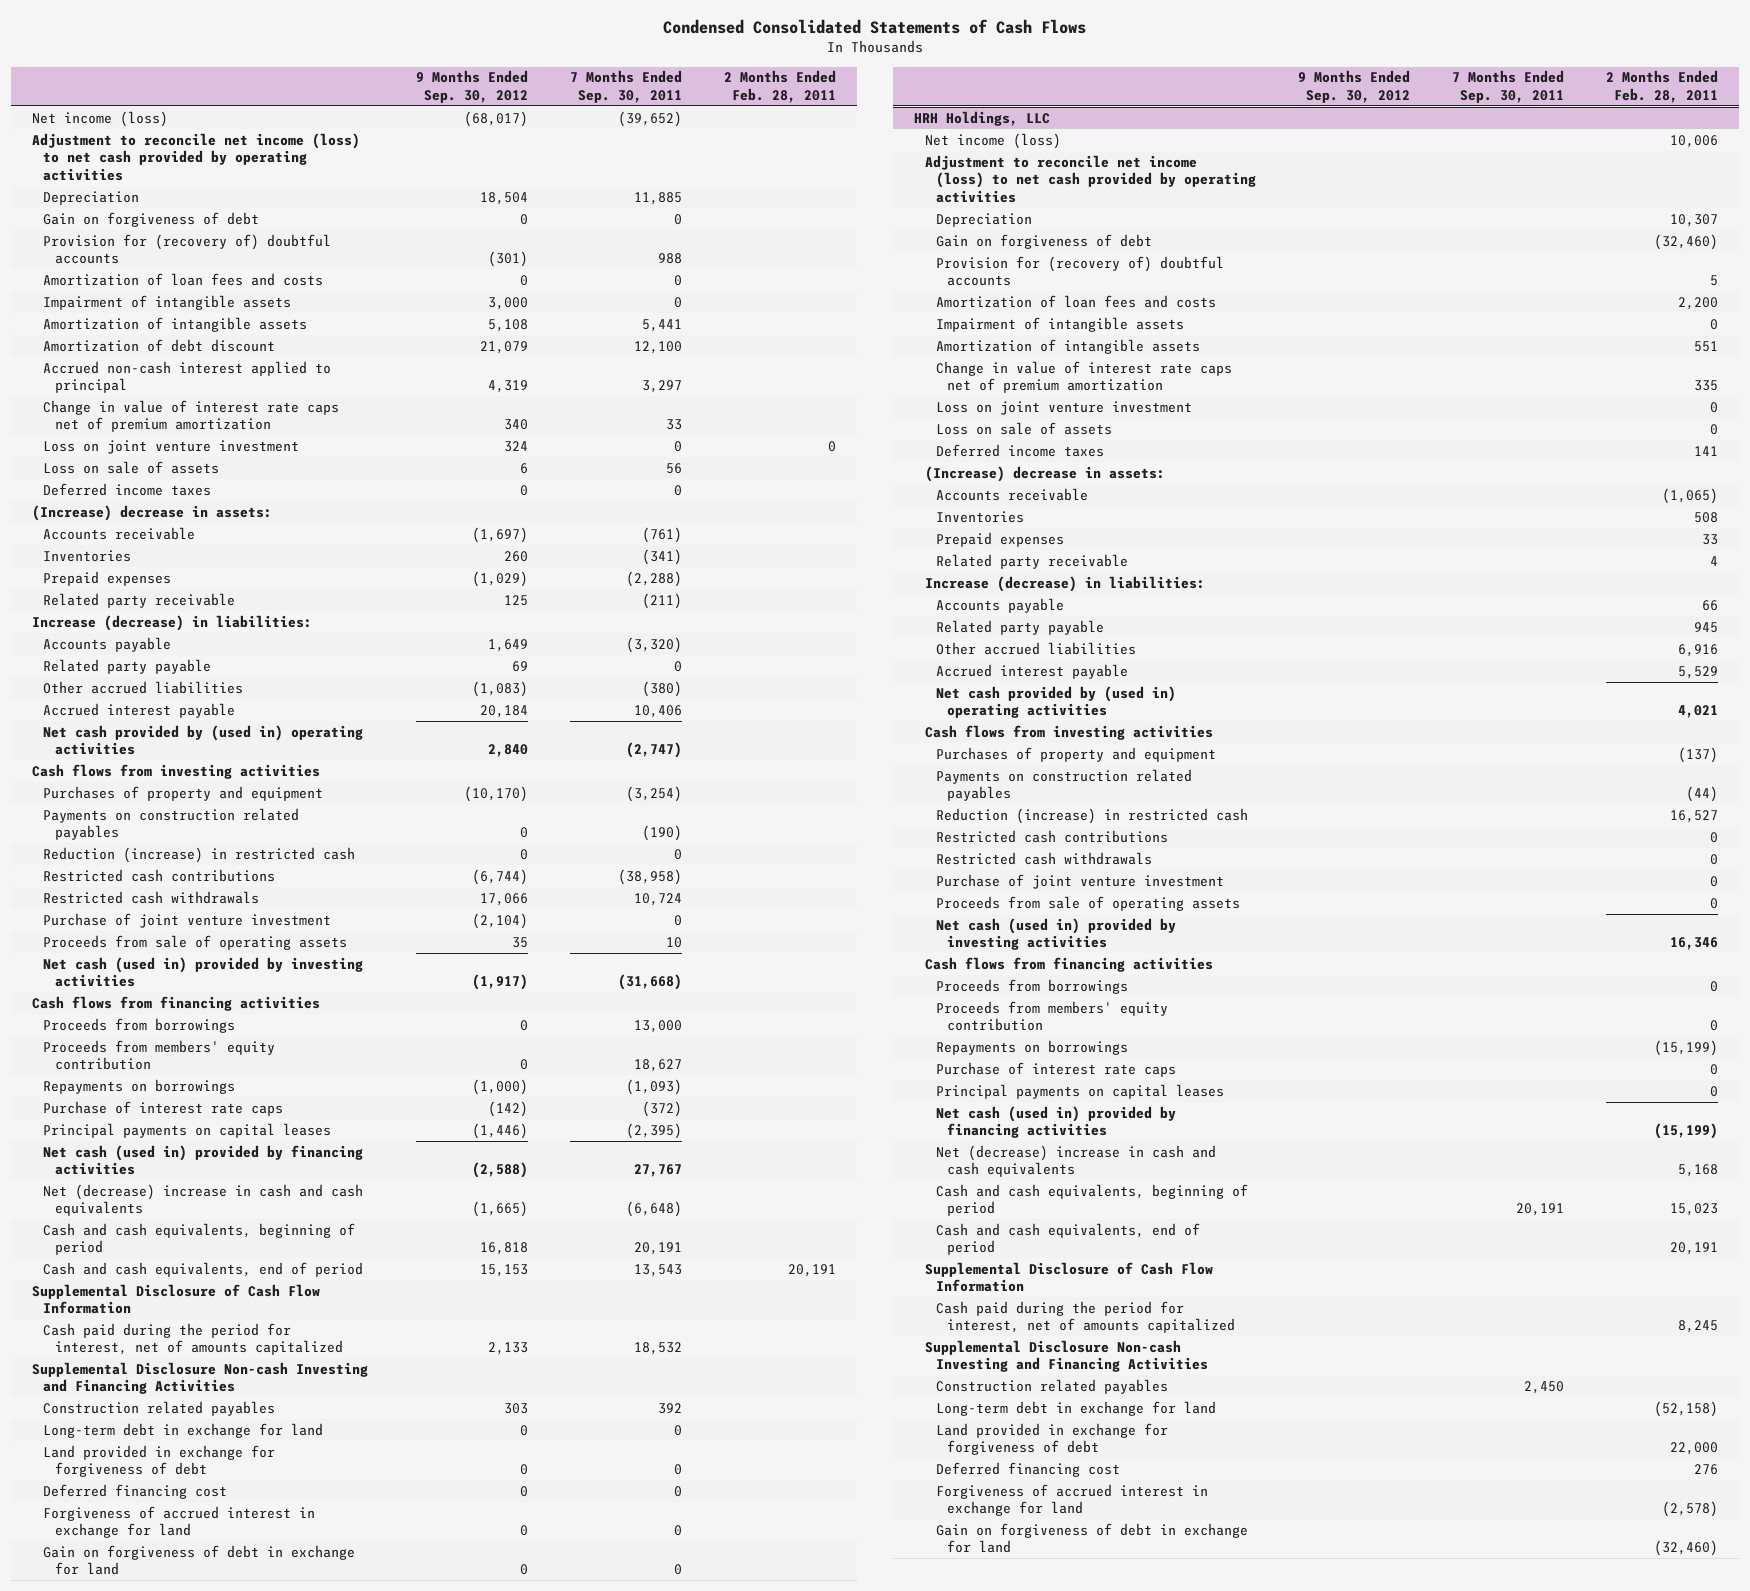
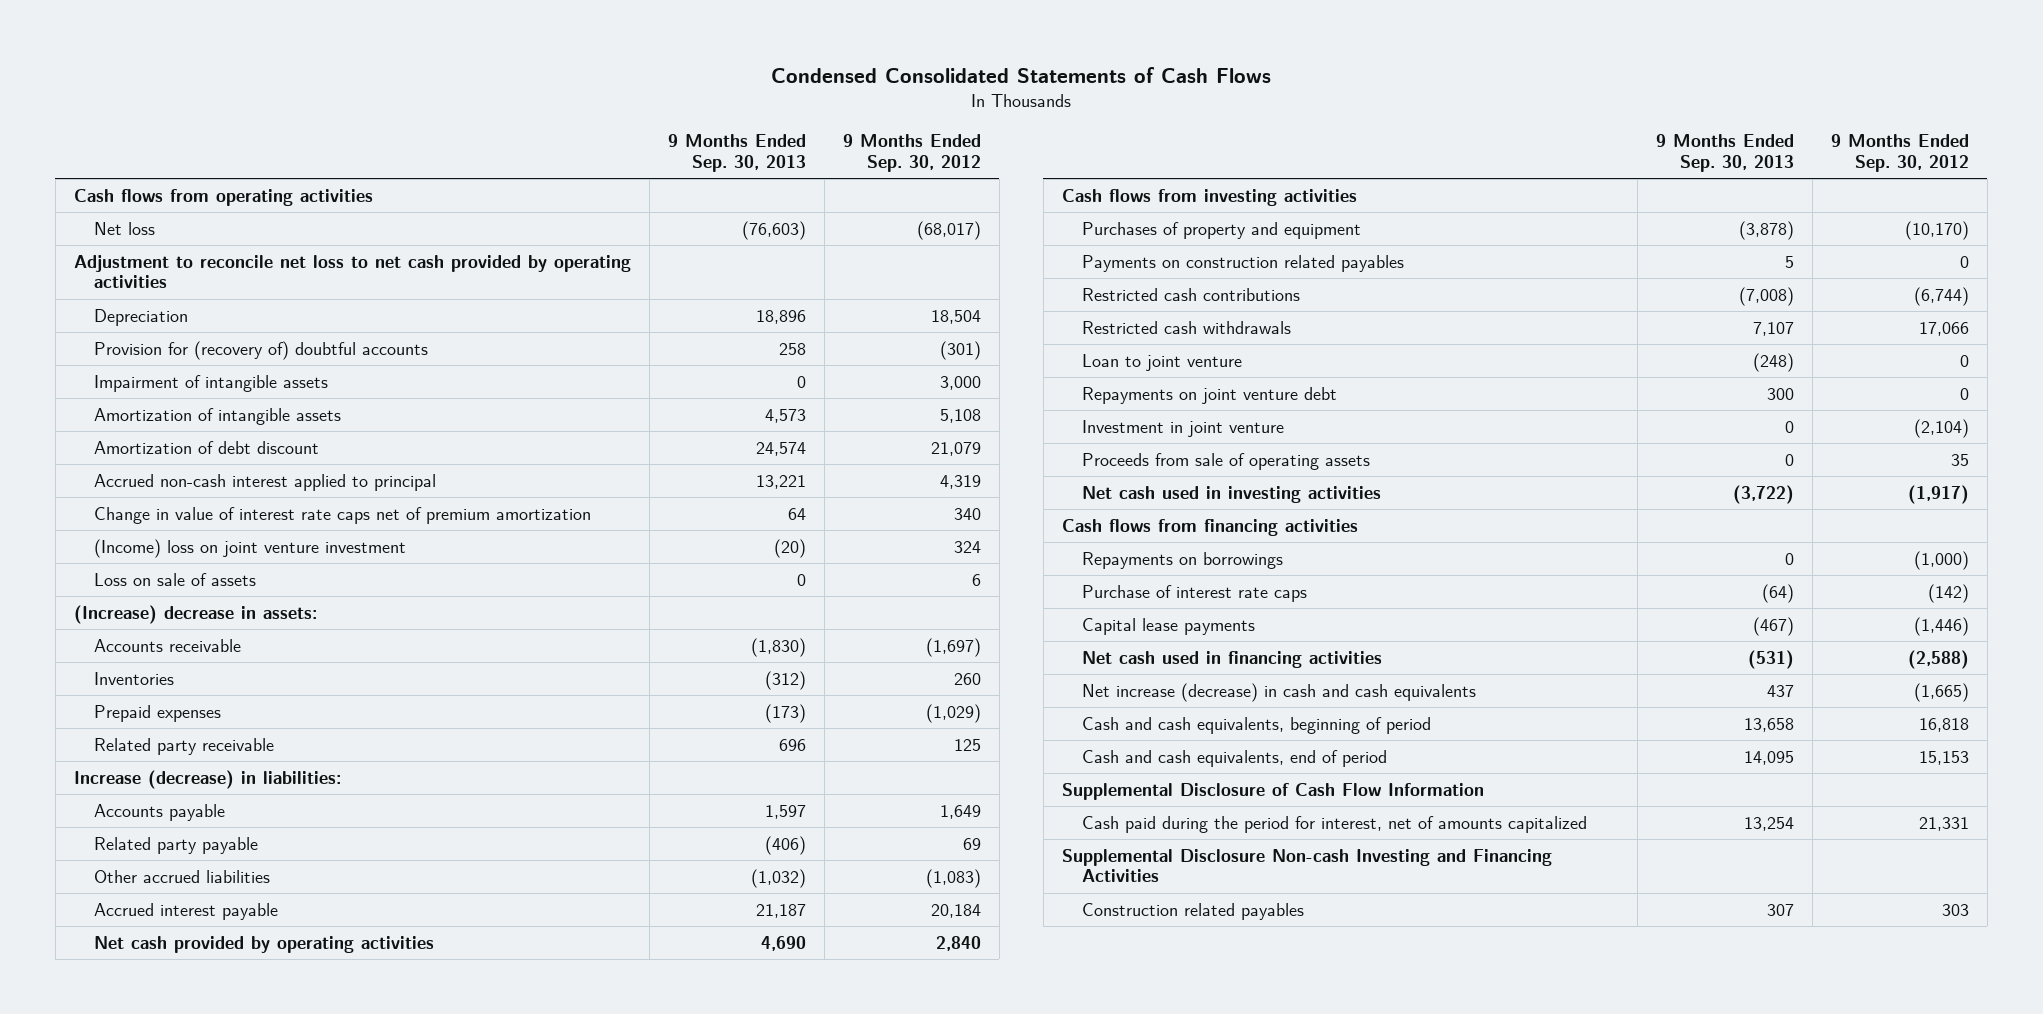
- | 9 Months Ended Sep. 30, 2012 | 7 Months Ended Sep. 30, 2011 | 2 Months Ended Feb. 28, 2011
+ | 9 Months Ended Sep. 30, 2013 | 9 Months Ended Sep. 30, 2012
- Net income (loss) | (68,017) | (39,652) |
- Adjustment to reconcile net income (loss) to net cash provided by operating activities
+ Cash flows from operating activities
+ Net loss | (76,603) | (68,017)
+ Adjustment to reconcile net loss to net cash provided by operating activities
- Gain on forgiveness of debt | 0 | 0 |
- Amortization of loan fees and costs | 0 | 0 |
- Loss on joint venture investment | 324 | 0 | 0
+ (Income) loss on joint venture investment | (20) | 324
- Deferred income taxes | 0 | 0 |
- Net cash provided by (used in) operating activities | 2,840 | (2,747) |
+ Net cash provided by operating activities | 4,690 | 2,840
- Reduction (increase) in restricted cash | 0 | 0 |
- Purchase of joint venture investment | (2,104) | 0 |
+ Loan to joint venture | (248) | 0
+ Repayments on joint venture debt | 300 | 0
+ Investment in joint venture | 0 | (2,104)
- Net cash (used in) provided by investing activities | (1,917) | (31,668) |
+ Net cash used in investing activities | (3,722) | (1,917)
- Proceeds from borrowings | 0 | 13,000 |
- Proceeds from members' equity contribution | 0 | 18,627 |
- Principal payments on capital leases | (1,446) | (2,395) |
- Net cash (used in) provided by financing activities | (2,588) | 27,767 |
- Net (decrease) increase in cash and cash equivalents | (1,665) | (6,648) |
+ Capital lease payments | (467) | (1,446)
+ Net cash used in financing activities | (531) | (2,588)
+ Net increase (decrease) in cash and cash equivalents | 437 | (1,665)
- Cash paid during the period for interest, net of amounts capitalized | 2,133 | 18,532 |
+ Cash paid during the period for interest, net of amounts capitalized | 13,254 | 21,331
- Long-term debt in exchange for land | 0 | 0 |
- Land provided in exchange for forgiveness of debt | 0 | 0 |
- Deferred financing cost | 0 | 0 |
- Forgiveness of accrued interest in exchange for land | 0 | 0 |
- Gain on forgiveness of debt in exchange for land | 0 | 0 |
- HRH Holdings, LLC
- Net income (loss) | | | 10,006
- Adjustment to reconcile net income (loss) to net cash provided by operating activities
- Depreciation | | | 10,307
- Gain on forgiveness of debt | | | (32,460)
- Provision for (recovery of) doubtful accounts | | | 5
- Amortization of loan fees and costs | | | 2,200
- Impairment of intangible assets | | | 0
- Amortization of intangible assets | | | 551
- Change in value of interest rate caps net of premium amortization | | | 335
- Loss on joint venture investment | | | 0
- Loss on sale of assets | | | 0
- Deferred income taxes | | | 141
- (Increase) decrease in assets:
- Accounts receivable | | | (1,065)
- Inventories | | | 508
- Prepaid expenses | | | 33
- Related party receivable | | | 4
- Increase (decrease) in liabilities:
- Accounts payable | | | 66
- Related party payable | | | 945
- Other accrued liabilities | | | 6,916
- Accrued interest payable | | | 5,529
- Net cash provided by (used in) operating activities | | | 4,021
- Cash flows from investing activities
- Purchases of property and equipment | | | (137)
- Payments on construction related payables | | | (44)
- Reduction (increase) in restricted cash | | | 16,527
- Restricted cash contributions | | | 0
- Restricted cash withdrawals | | | 0
- Purchase of joint venture investment | | | 0
- Proceeds from sale of operating assets | | | 0
- Net cash (used in) provided by investing activities | | | 16,346
- Cash flows from financing activities
- Proceeds from borrowings | | | 0
- Proceeds from members' equity contribution | | | 0
- Repayments on borrowings | | | (15,199)
- Purchase of interest rate caps | | | 0
- Principal payments on capital leases | | | 0
- Net cash (used in) provided by financing activities | | | (15,199)
- Net (decrease) increase in cash and cash equivalents | | | 5,168
- Cash and cash equivalents, beginning of period | | 20,191 | 15,023
- Cash and cash equivalents, end of period | | | 20,191
- Supplemental Disclosure of Cash Flow Information
- Cash paid during the period for interest, net of amounts capitalized | | | 8,245
- Supplemental Disclosure Non-cash Investing and Financing Activities
- Construction related payables | | 2,450 |
- Long-term debt in exchange for land | | | (52,158)
- Land provided in exchange for forgiveness of debt | | | 22,000
- Deferred financing cost | | | 276
- Forgiveness of accrued interest in exchange for land | | | (2,578)
- Gain on forgiveness of debt in exchange for land | | | (32,460)

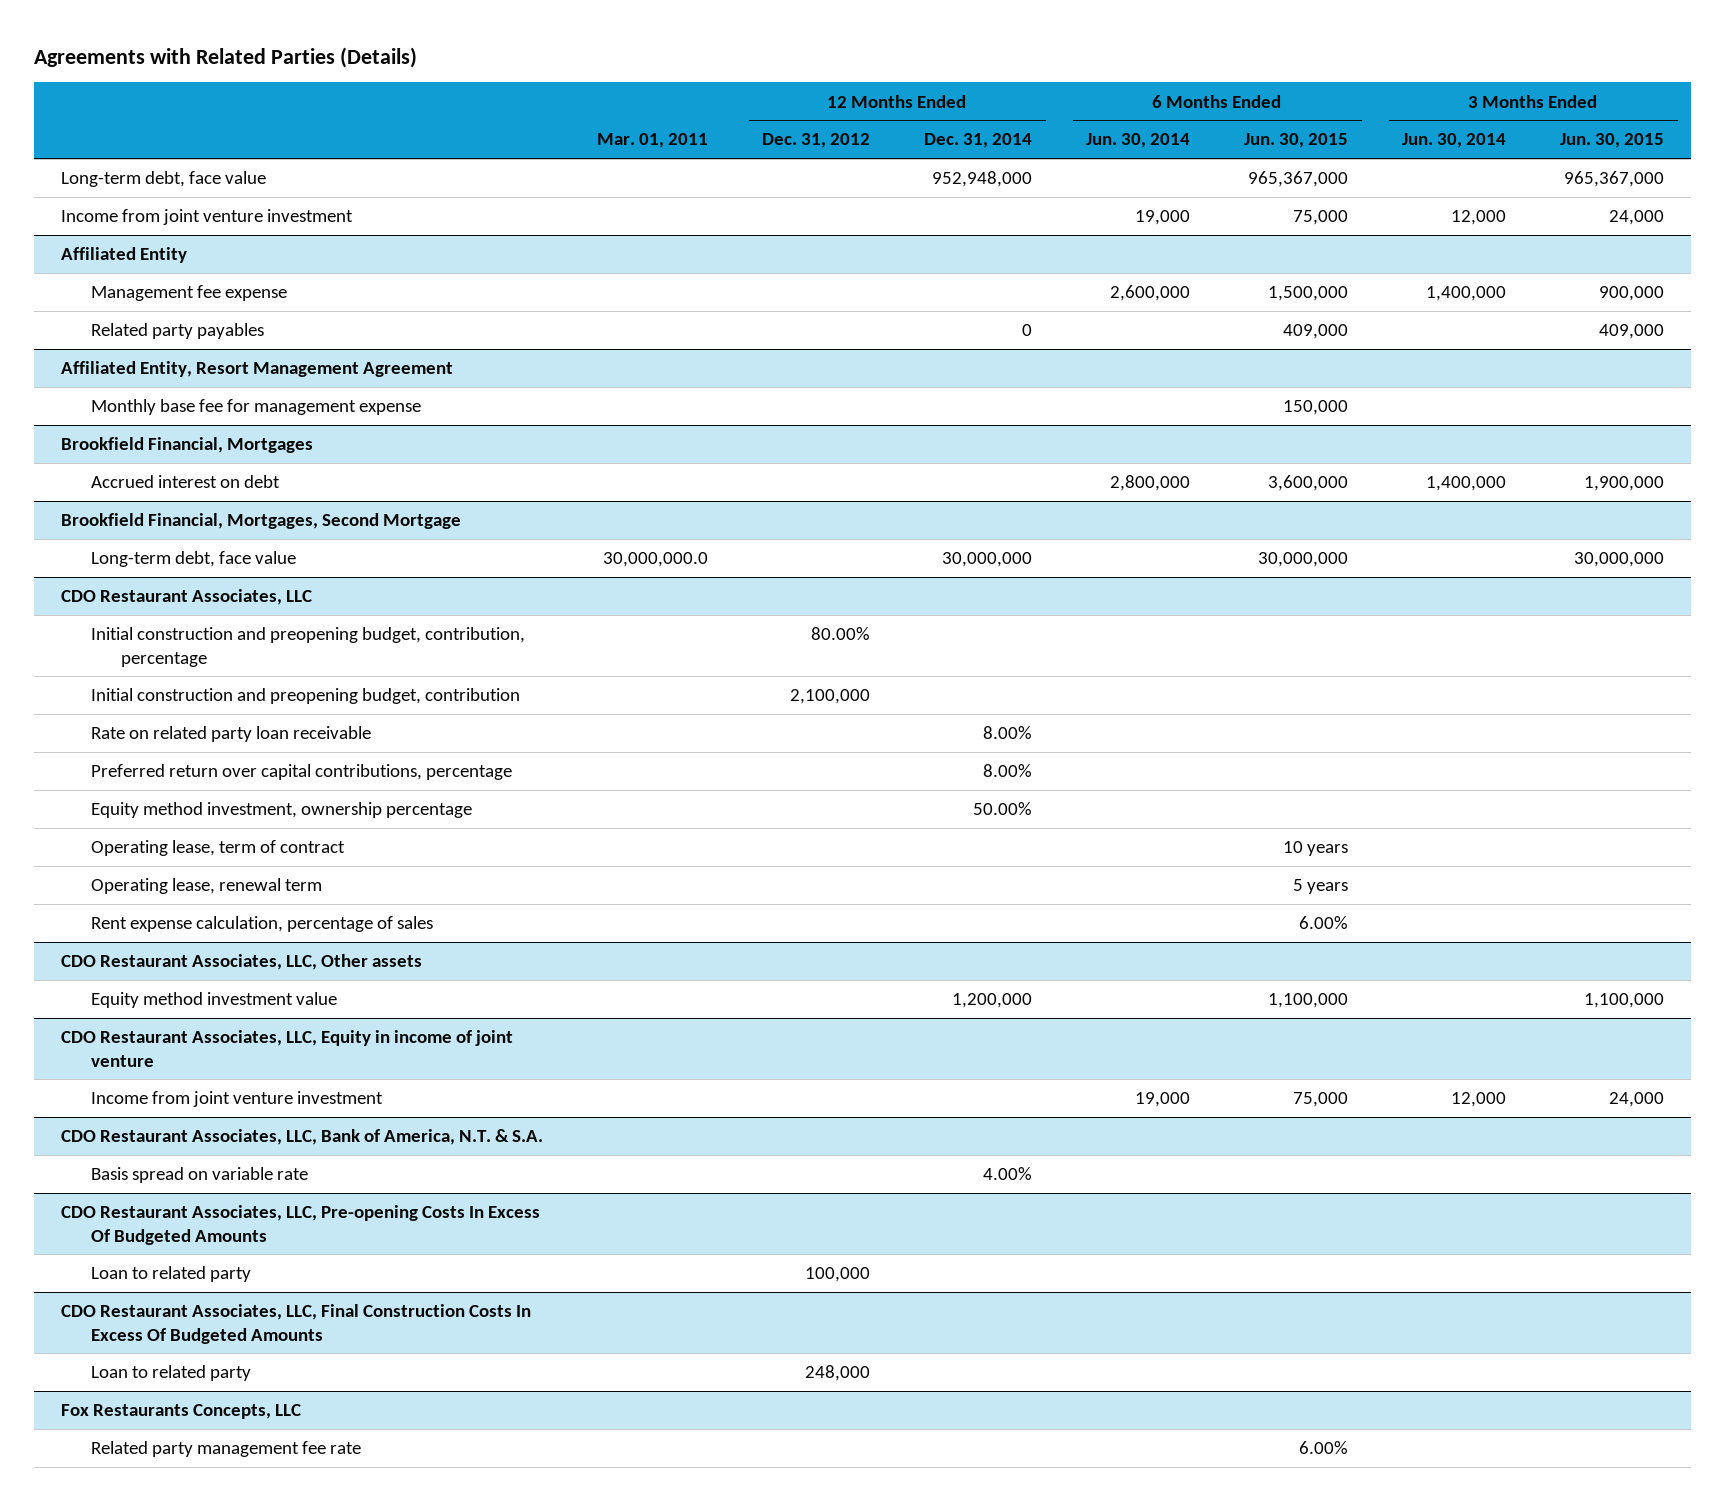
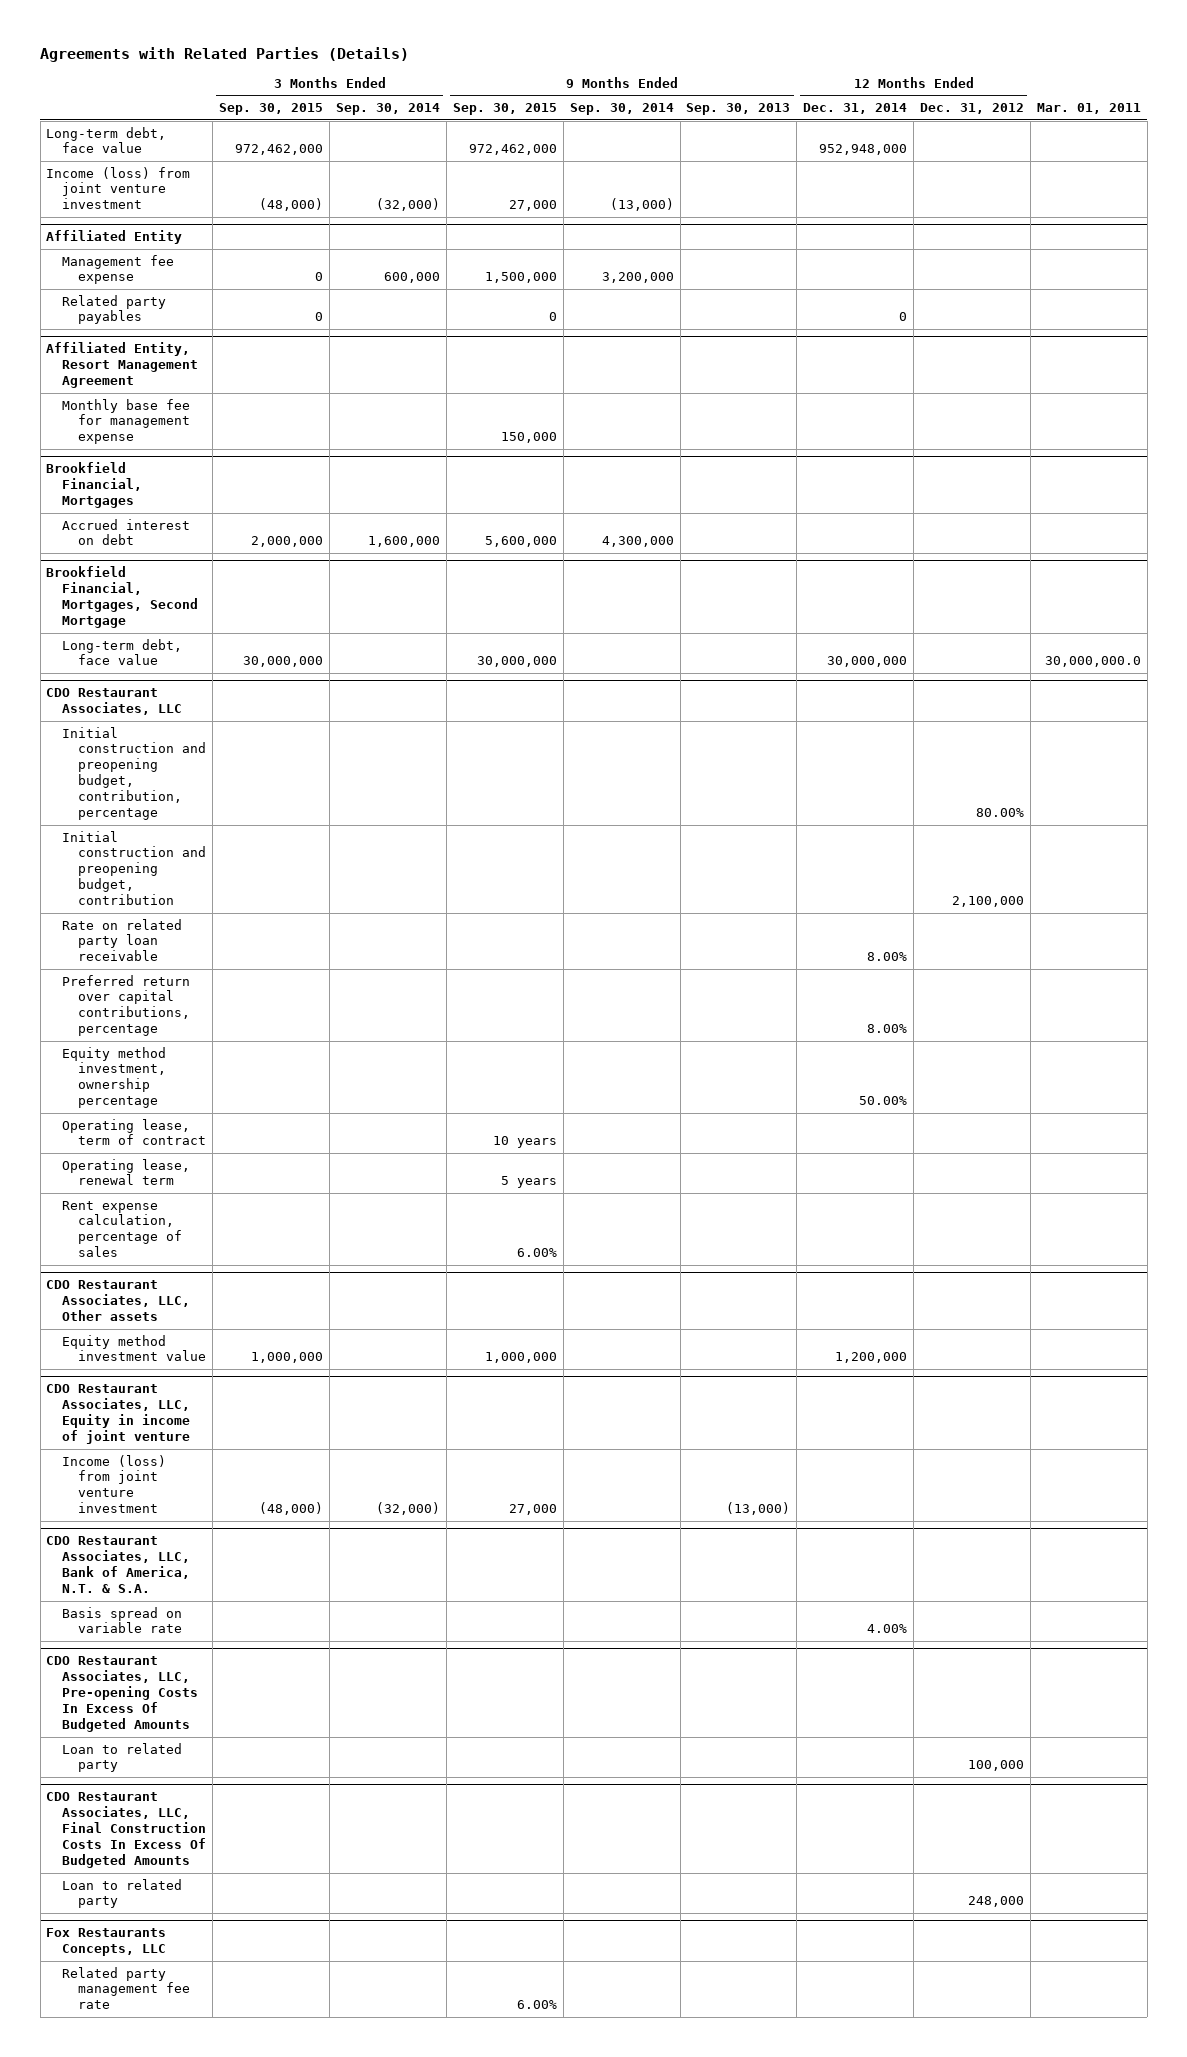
- | Mar. 01, 2011 | 12 Months Ended Dec. 31, 2012 | 12 Months Ended Dec. 31, 2014 | 6 Months Ended Jun. 30, 2014 | 6 Months Ended Jun. 30, 2015 | 3 Months Ended Jun. 30, 2014 | 3 Months Ended Jun. 30, 2015
+ | 3 Months Ended Sep. 30, 2015 | 3 Months Ended Sep. 30, 2014 | 9 Months Ended Sep. 30, 2015 | 9 Months Ended Sep. 30, 2014 | 9 Months Ended Sep. 30, 2013 | 12 Months Ended Dec. 31, 2014 | 12 Months Ended Dec. 31, 2012 | Mar. 01, 2011
- Income from joint venture investment | | | | 19,000 | 75,000 | 12,000 | 24,000
+ Income (loss) from joint venture investment | (48,000) | (32,000) | 27,000 | (13,000) | | | |
@ CDO Restaurant Associates, LLC, Equity in income of joint venture
- Income from joint venture investment | | | | 19,000 | 75,000 | 12,000 | 24,000
+ Income (loss) from joint venture investment | (48,000) | (32,000) | 27,000 | | (13,000) | | |

